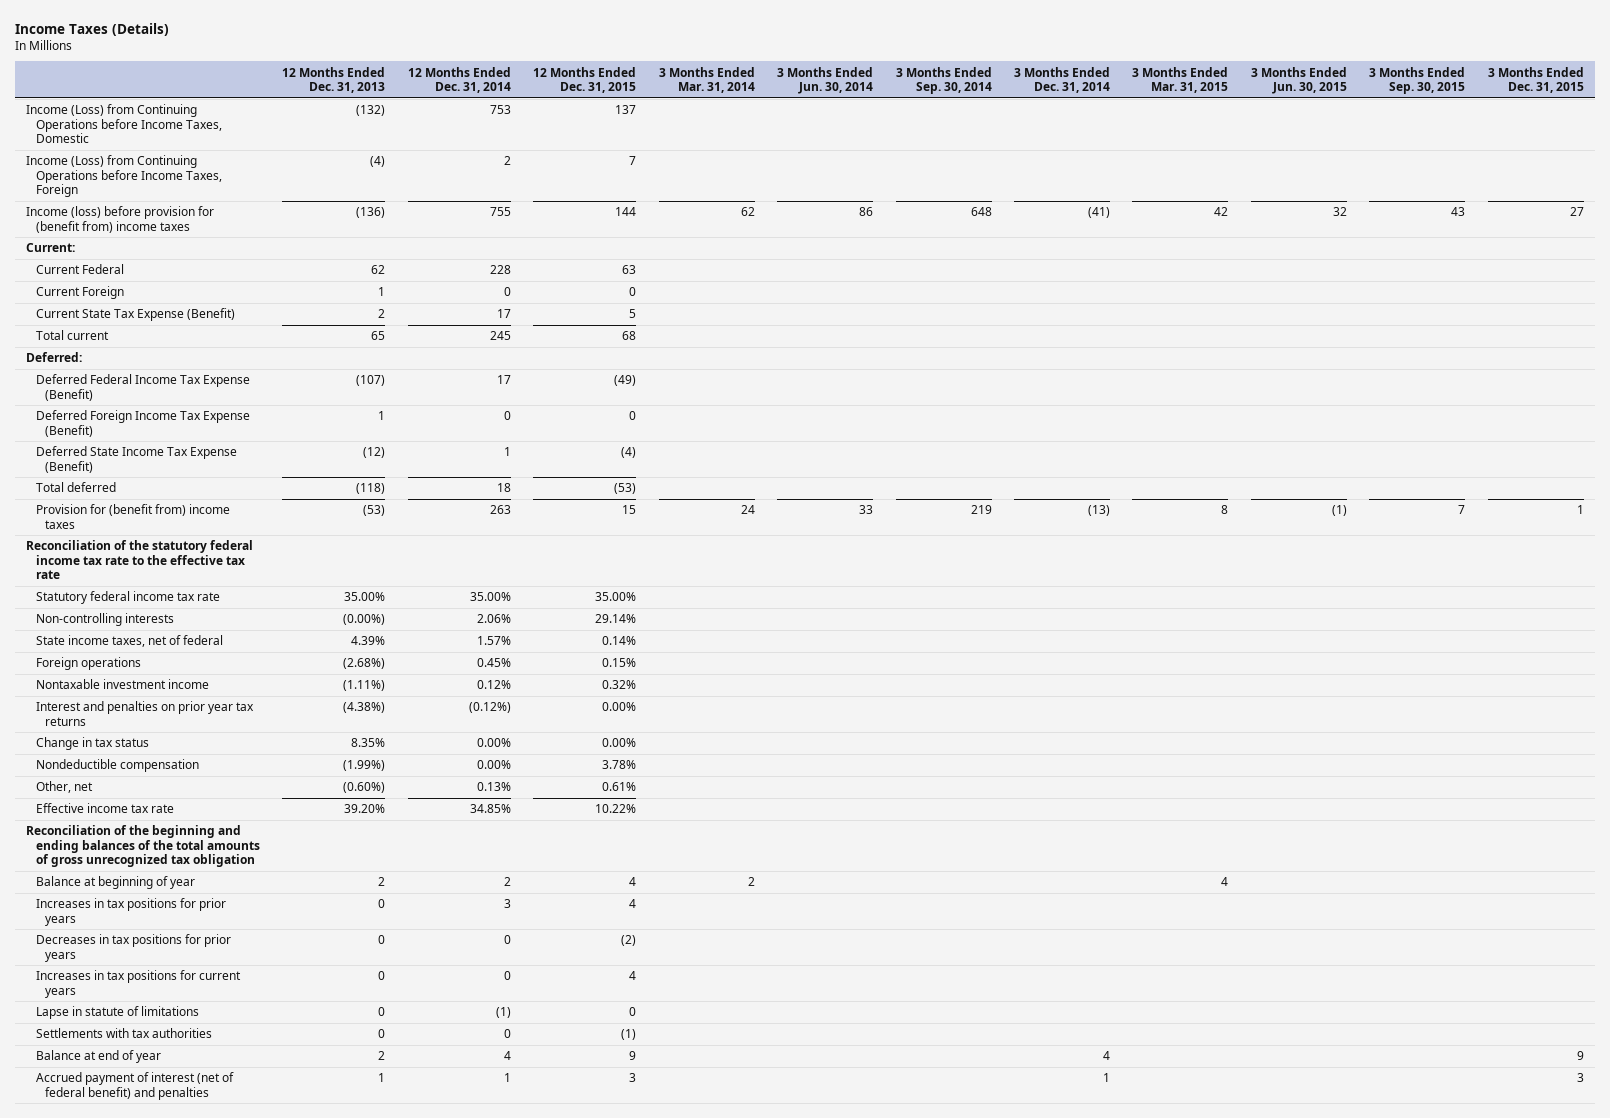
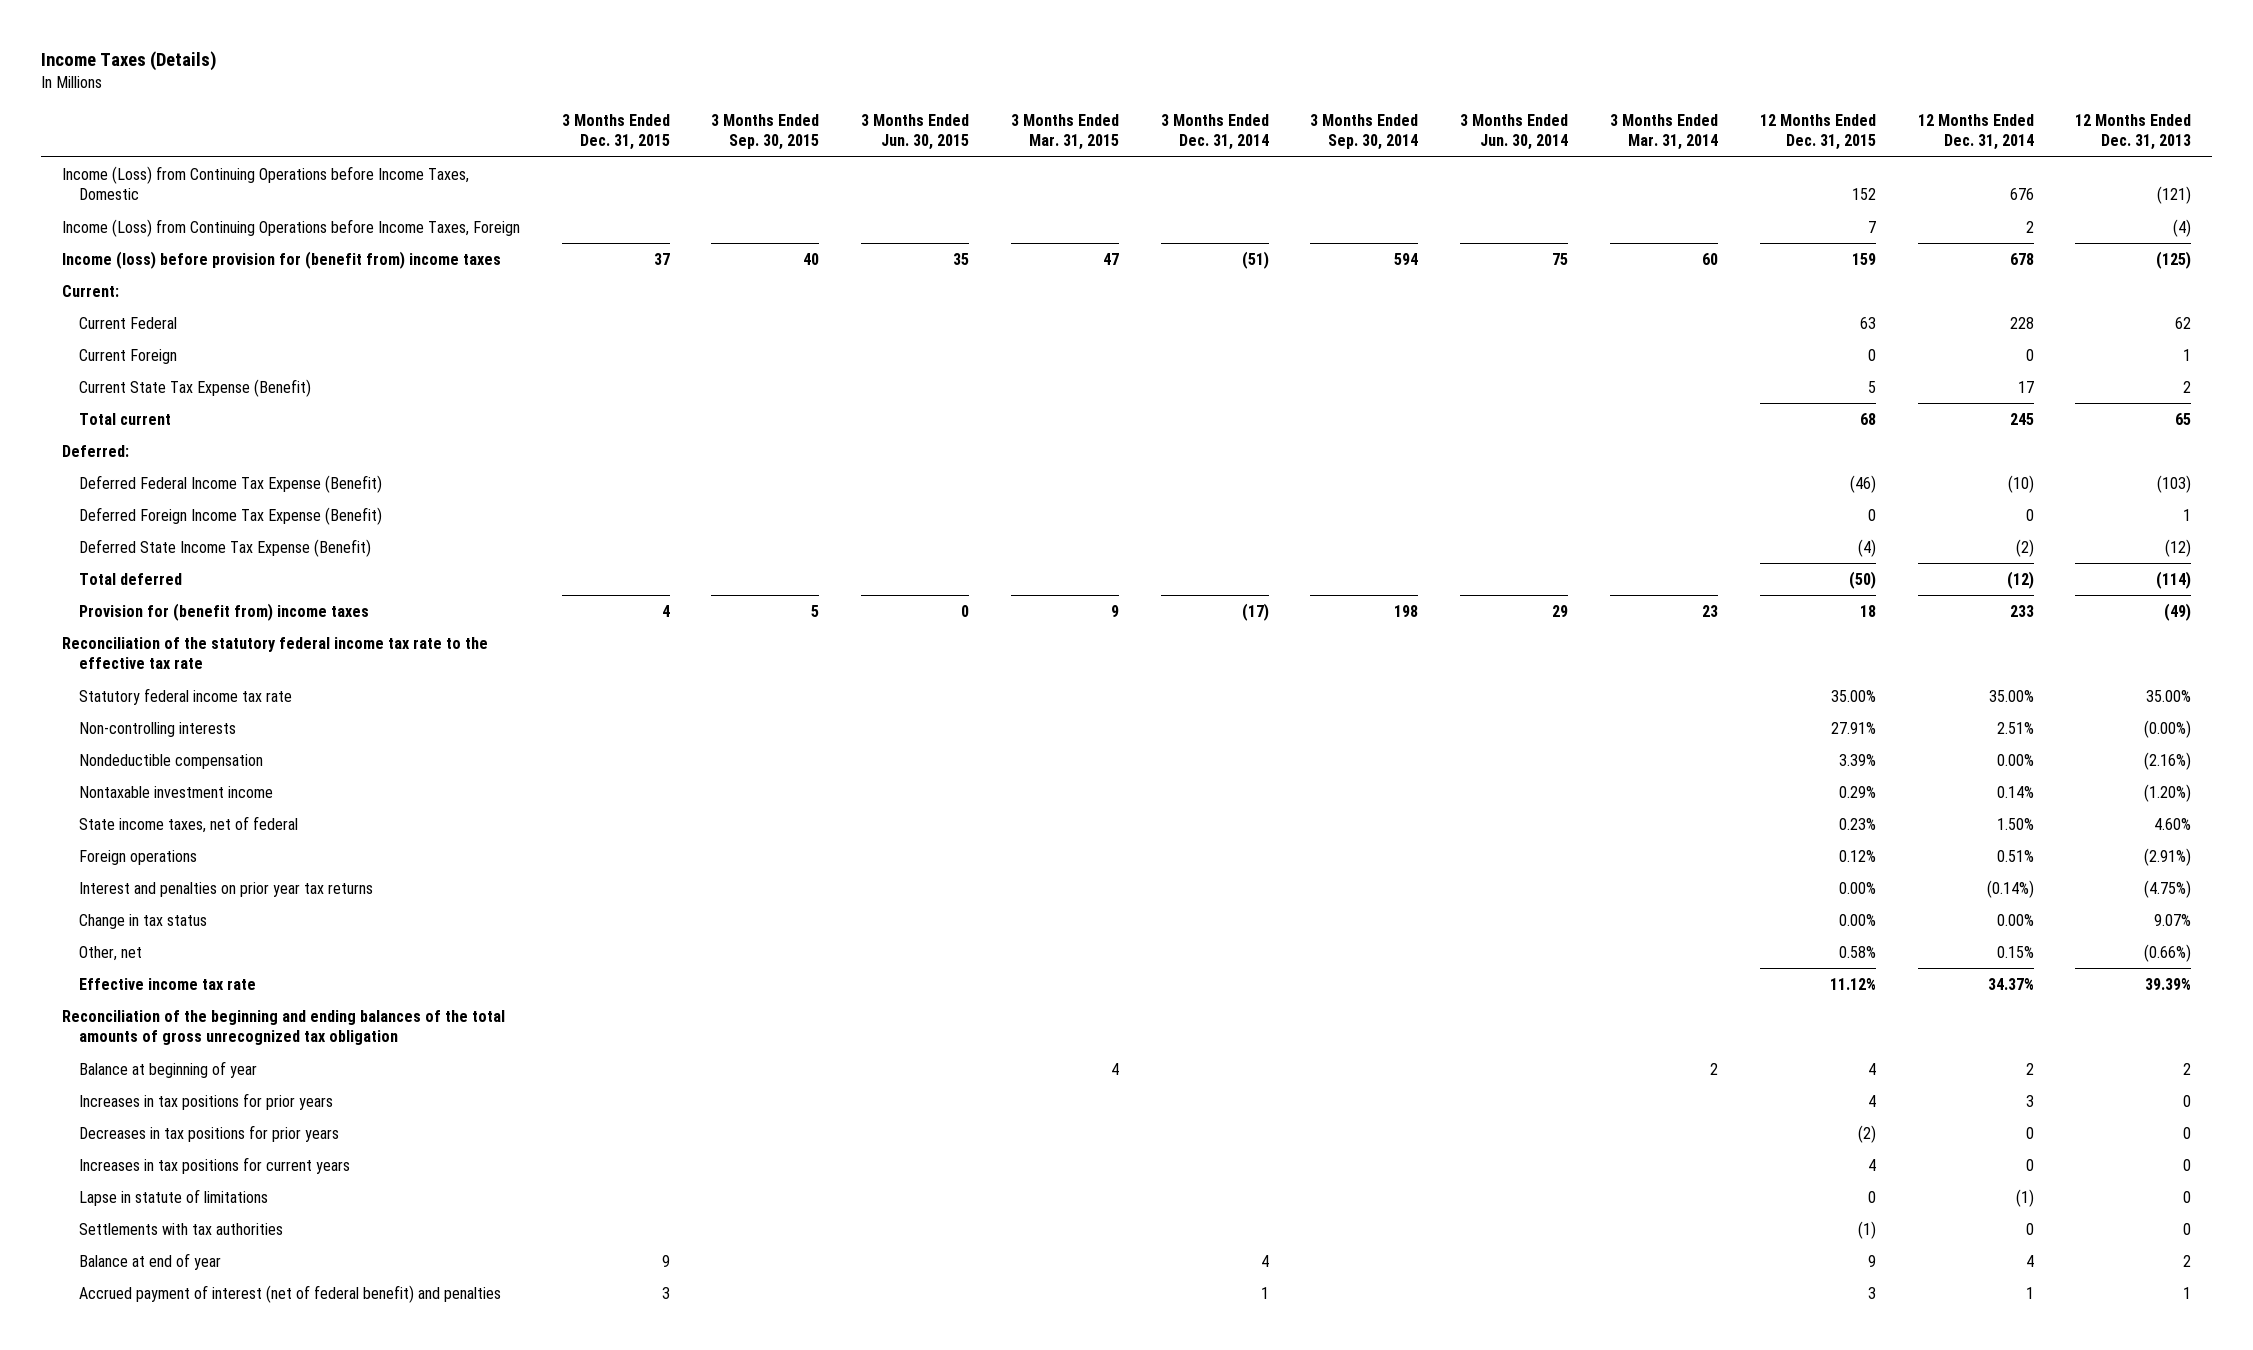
- | 12 Months Ended Dec. 31, 2013 | 12 Months Ended Dec. 31, 2014 | 12 Months Ended Dec. 31, 2015 | 3 Months Ended Mar. 31, 2014 | 3 Months Ended Jun. 30, 2014 | 3 Months Ended Sep. 30, 2014 | 3 Months Ended Dec. 31, 2014 | 3 Months Ended Mar. 31, 2015 | 3 Months Ended Jun. 30, 2015 | 3 Months Ended Sep. 30, 2015 | 3 Months Ended Dec. 31, 2015
+ | 3 Months Ended Dec. 31, 2015 | 3 Months Ended Sep. 30, 2015 | 3 Months Ended Jun. 30, 2015 | 3 Months Ended Mar. 31, 2015 | 3 Months Ended Dec. 31, 2014 | 3 Months Ended Sep. 30, 2014 | 3 Months Ended Jun. 30, 2014 | 3 Months Ended Mar. 31, 2014 | 12 Months Ended Dec. 31, 2015 | 12 Months Ended Dec. 31, 2014 | 12 Months Ended Dec. 31, 2013
- Income (Loss) from Continuing Operations before Income Taxes, Domestic | (132) | 753 | 137 | | | | | | | |
+ Income (Loss) from Continuing Operations before Income Taxes, Domestic | | | | | | | | | 152 | 676 | (121)
- Income (loss) before provision for (benefit from) income taxes | (136) | 755 | 144 | 62 | 86 | 648 | (41) | 42 | 32 | 43 | 27
+ Income (loss) before provision for (benefit from) income taxes | 37 | 40 | 35 | 47 | (51) | 594 | 75 | 60 | 159 | 678 | (125)
- Deferred Federal Income Tax Expense (Benefit) | (107) | 17 | (49) | | | | | | | |
+ Deferred Federal Income Tax Expense (Benefit) | | | | | | | | | (46) | (10) | (103)
- Deferred State Income Tax Expense (Benefit) | (12) | 1 | (4) | | | | | | | |
- Total deferred | (118) | 18 | (53) | | | | | | | |
- Provision for (benefit from) income taxes | (53) | 263 | 15 | 24 | 33 | 219 | (13) | 8 | (1) | 7 | 1
+ Deferred State Income Tax Expense (Benefit) | | | | | | | | | (4) | (2) | (12)
+ Total deferred | | | | | | | | | (50) | (12) | (114)
+ Provision for (benefit from) income taxes | 4 | 5 | 0 | 9 | (17) | 198 | 29 | 23 | 18 | 233 | (49)
- Non-controlling interests | (0.00%) | 2.06% | 29.14% | | | | | | | |
- State income taxes, net of federal | 4.39% | 1.57% | 0.14% | | | | | | | |
- Foreign operations | (2.68%) | 0.45% | 0.15% | | | | | | | |
- Nontaxable investment income | (1.11%) | 0.12% | 0.32% | | | | | | | |
- Interest and penalties on prior year tax returns | (4.38%) | (0.12%) | 0.00% | | | | | | | |
- Change in tax status | 8.35% | 0.00% | 0.00% | | | | | | | |
- Nondeductible compensation | (1.99%) | 0.00% | 3.78% | | | | | | | |
- Other, net | (0.60%) | 0.13% | 0.61% | | | | | | | |
- Effective income tax rate | 39.20% | 34.85% | 10.22% | | | | | | | |
+ Non-controlling interests | | | | | | | | | 27.91% | 2.51% | (0.00%)
+ Nondeductible compensation | | | | | | | | | 3.39% | 0.00% | (2.16%)
+ Nontaxable investment income | | | | | | | | | 0.29% | 0.14% | (1.20%)
+ State income taxes, net of federal | | | | | | | | | 0.23% | 1.50% | 4.60%
+ Foreign operations | | | | | | | | | 0.12% | 0.51% | (2.91%)
+ Interest and penalties on prior year tax returns | | | | | | | | | 0.00% | (0.14%) | (4.75%)
+ Change in tax status | | | | | | | | | 0.00% | 0.00% | 9.07%
+ Other, net | | | | | | | | | 0.58% | 0.15% | (0.66%)
+ Effective income tax rate | | | | | | | | | 11.12% | 34.37% | 39.39%

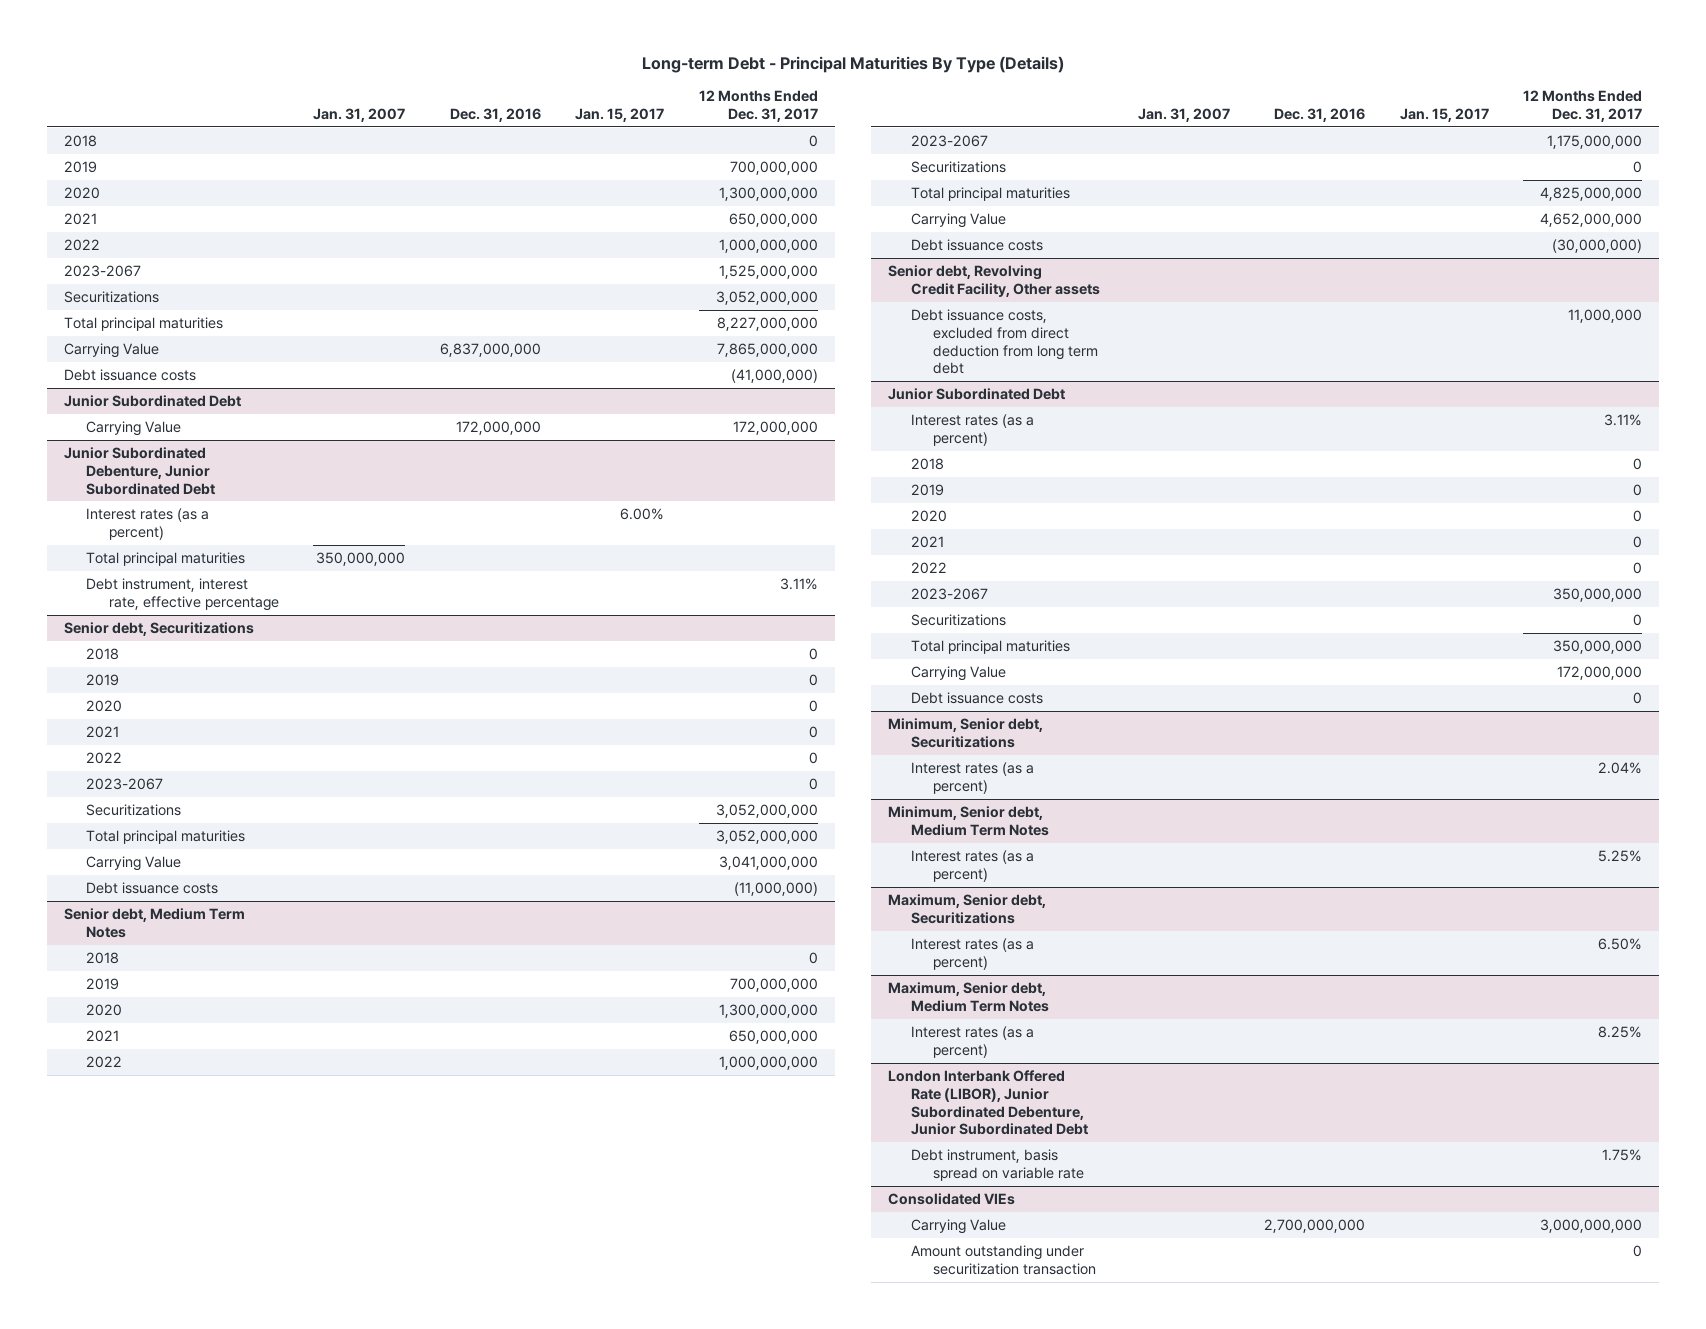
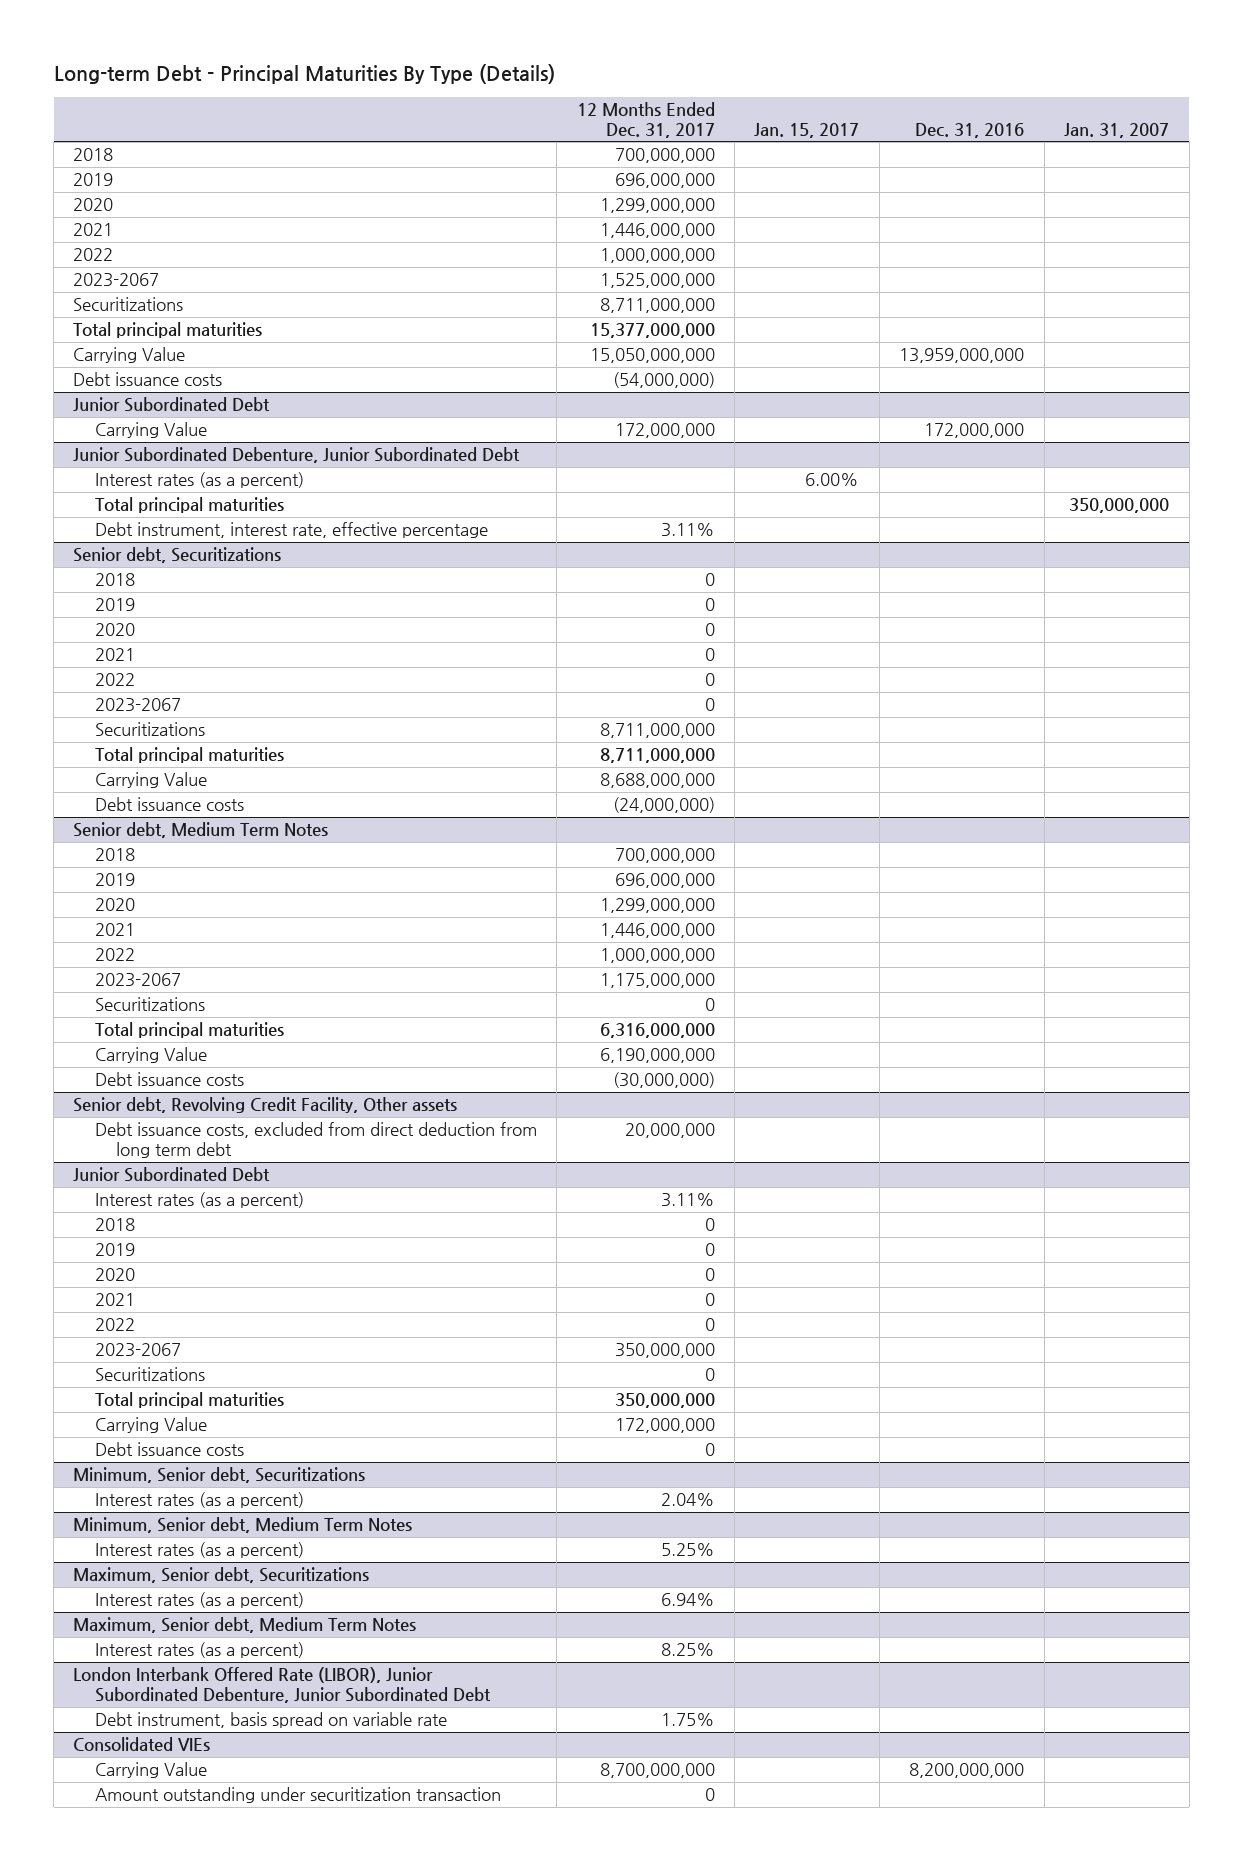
- | Jan. 31, 2007 | Dec. 31, 2016 | Jan. 15, 2017 | 12 Months Ended Dec. 31, 2017
+ | 12 Months Ended Dec. 31, 2017 | Jan. 15, 2017 | Dec. 31, 2016 | Jan. 31, 2007
- 2018 | | | | 0
- 2019 | | | | 700,000,000
- 2020 | | | | 1,300,000,000
- 2021 | | | | 650,000,000
+ 2018 | 700,000,000 | | |
+ 2019 | 696,000,000 | | |
+ 2020 | 1,299,000,000 | | |
+ 2021 | 1,446,000,000 | | |
- Securitizations | | | | 3,052,000,000
- Total principal maturities | | | | 8,227,000,000
- Carrying Value | | 6,837,000,000 | | 7,865,000,000
- Debt issuance costs | | | | (41,000,000)
+ Securitizations | 8,711,000,000 | | |
+ Total principal maturities | 15,377,000,000 | | |
+ Carrying Value | 15,050,000,000 | | 13,959,000,000 |
+ Debt issuance costs | (54,000,000) | | |
@ Senior debt, Securitizations
- Securitizations | | | | 3,052,000,000
- Total principal maturities | | | | 3,052,000,000
- Carrying Value | | | | 3,041,000,000
- Debt issuance costs | | | | (11,000,000)
+ Securitizations | 8,711,000,000 | | |
+ Total principal maturities | 8,711,000,000 | | |
+ Carrying Value | 8,688,000,000 | | |
+ Debt issuance costs | (24,000,000) | | |
@ Senior debt, Medium Term Notes
- 2018 | | | | 0
- 2019 | | | | 700,000,000
- 2020 | | | | 1,300,000,000
- 2021 | | | | 650,000,000
+ 2018 | 700,000,000 | | |
+ 2019 | 696,000,000 | | |
+ 2020 | 1,299,000,000 | | |
+ 2021 | 1,446,000,000 | | |
- Total principal maturities | | | | 4,825,000,000
- Carrying Value | | | | 4,652,000,000
+ Total principal maturities | 6,316,000,000 | | |
+ Carrying Value | 6,190,000,000 | | |
@ Senior debt, Revolving Credit Facility, Other assets
- Debt issuance costs, excluded from direct deduction from long term debt | | | | 11,000,000
+ Debt issuance costs, excluded from direct deduction from long term debt | 20,000,000 | | |
@ Maximum, Senior debt, Securitizations
- Interest rates (as a percent) | | | | 6.50%
+ Interest rates (as a percent) | 6.94% | | |
@ Consolidated VIEs
- Carrying Value | | 2,700,000,000 | | 3,000,000,000
+ Carrying Value | 8,700,000,000 | | 8,200,000,000 |

